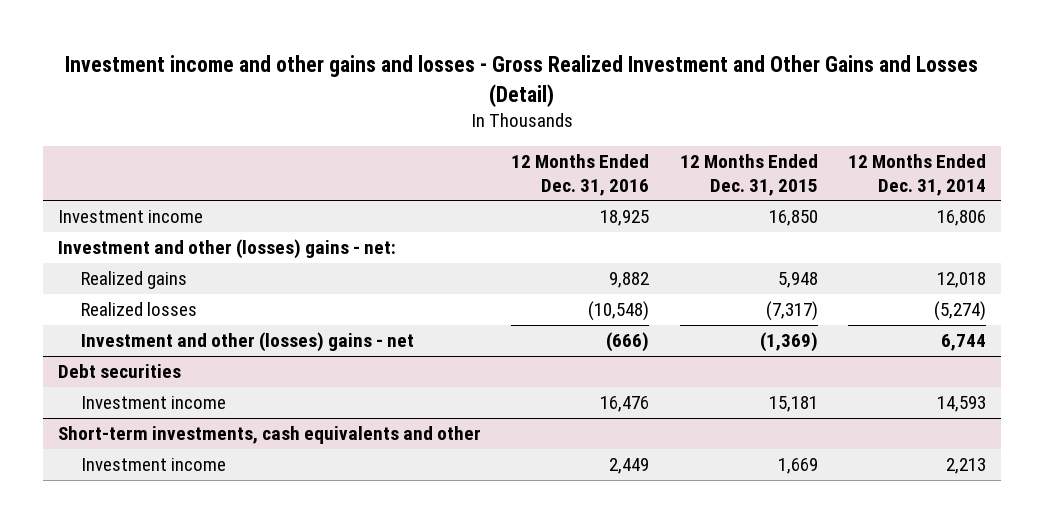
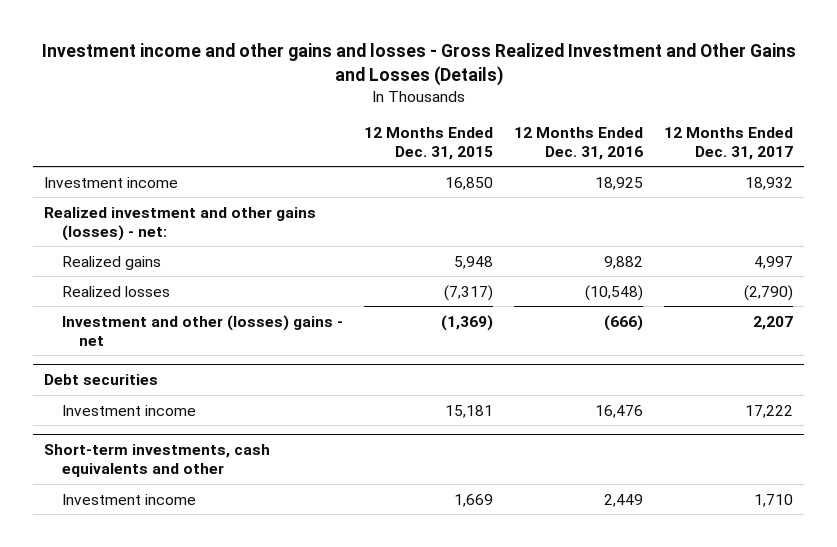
- Investment income and other gains and losses - Gross Realized Investment and Other Gains and Losses (Detail)
+ Investment income and other gains and losses - Gross Realized Investment and Other Gains and Losses (Details)
- | 12 Months Ended Dec. 31, 2016 | 12 Months Ended Dec. 31, 2015 | 12 Months Ended Dec. 31, 2014
+ | 12 Months Ended Dec. 31, 2015 | 12 Months Ended Dec. 31, 2016 | 12 Months Ended Dec. 31, 2017
- Investment and other (losses) gains - net:
+ Realized investment and other gains (losses) - net:

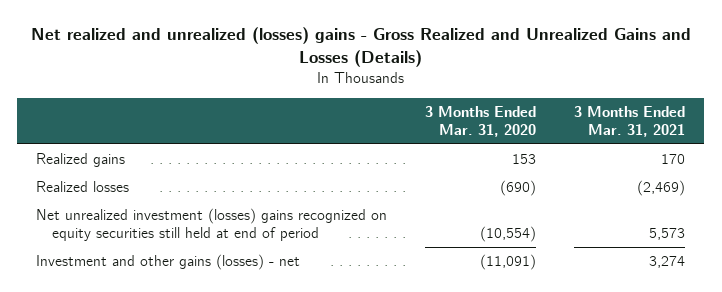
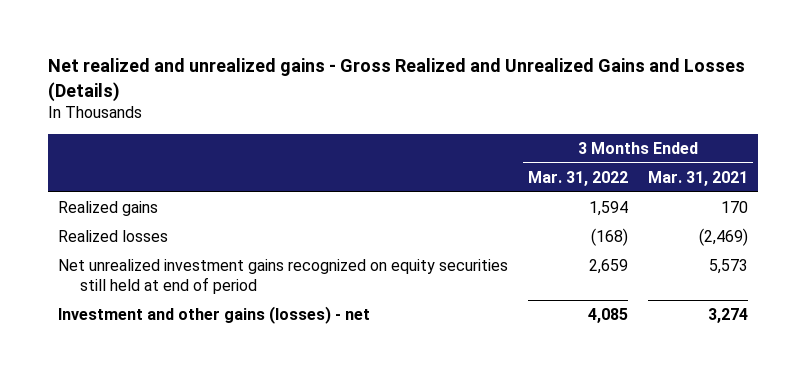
- Net realized and unrealized (losses) gains - Gross Realized and Unrealized Gains and Losses (Details)
+ Net realized and unrealized gains - Gross Realized and Unrealized Gains and Losses (Details)
- | 3 Months Ended Mar. 31, 2020 | 3 Months Ended Mar. 31, 2021
+ | 3 Months Ended Mar. 31, 2022 | 3 Months Ended Mar. 31, 2021
- Net unrealized investment (losses) gains recognized on equity securities still held at end of period | (10,554) | 5,573
+ Net unrealized investment gains recognized on equity securities still held at end of period | 2,659 | 5,573

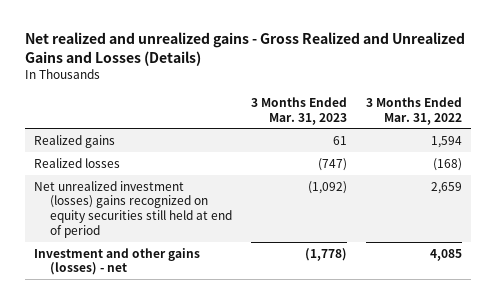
- | 3 Months Ended Mar. 31, 2022 | 3 Months Ended Mar. 31, 2021
+ | 3 Months Ended Mar. 31, 2023 | 3 Months Ended Mar. 31, 2022
- Net unrealized investment gains recognized on equity securities still held at end of period | 2,659 | 5,573
+ Net unrealized investment (losses) gains recognized on equity securities still held at end of period | (1,092) | 2,659

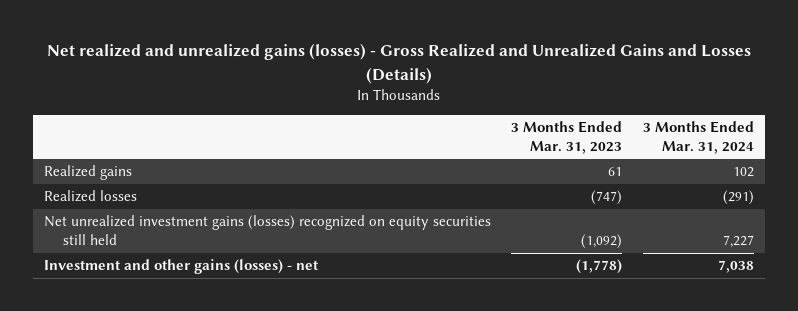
- Net realized and unrealized gains - Gross Realized and Unrealized Gains and Losses (Details)
+ Net realized and unrealized gains (losses) - Gross Realized and Unrealized Gains and Losses (Details)
- | 3 Months Ended Mar. 31, 2023 | 3 Months Ended Mar. 31, 2022
+ | 3 Months Ended Mar. 31, 2023 | 3 Months Ended Mar. 31, 2024
- Net unrealized investment (losses) gains recognized on equity securities still held at end of period | (1,092) | 2,659
+ Net unrealized investment gains (losses) recognized on equity securities still held | (1,092) | 7,227

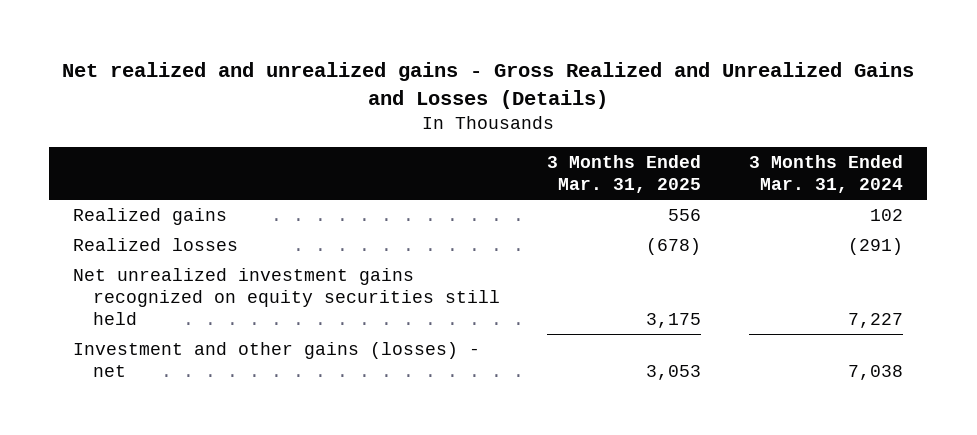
- Net realized and unrealized gains (losses) - Gross Realized and Unrealized Gains and Losses (Details)
+ Net realized and unrealized gains - Gross Realized and Unrealized Gains and Losses (Details)
- | 3 Months Ended Mar. 31, 2023 | 3 Months Ended Mar. 31, 2024
+ | 3 Months Ended Mar. 31, 2025 | 3 Months Ended Mar. 31, 2024
- Net unrealized investment gains (losses) recognized on equity securities still held | (1,092) | 7,227
+ Net unrealized investment gains recognized on equity securities still held | 3,175 | 7,227

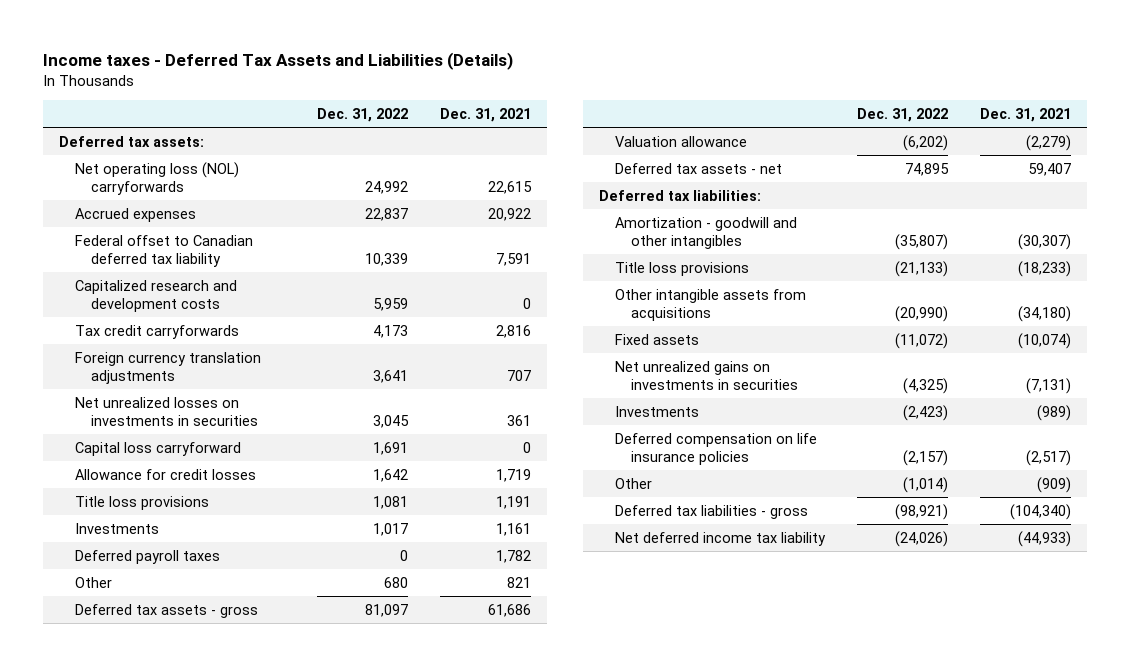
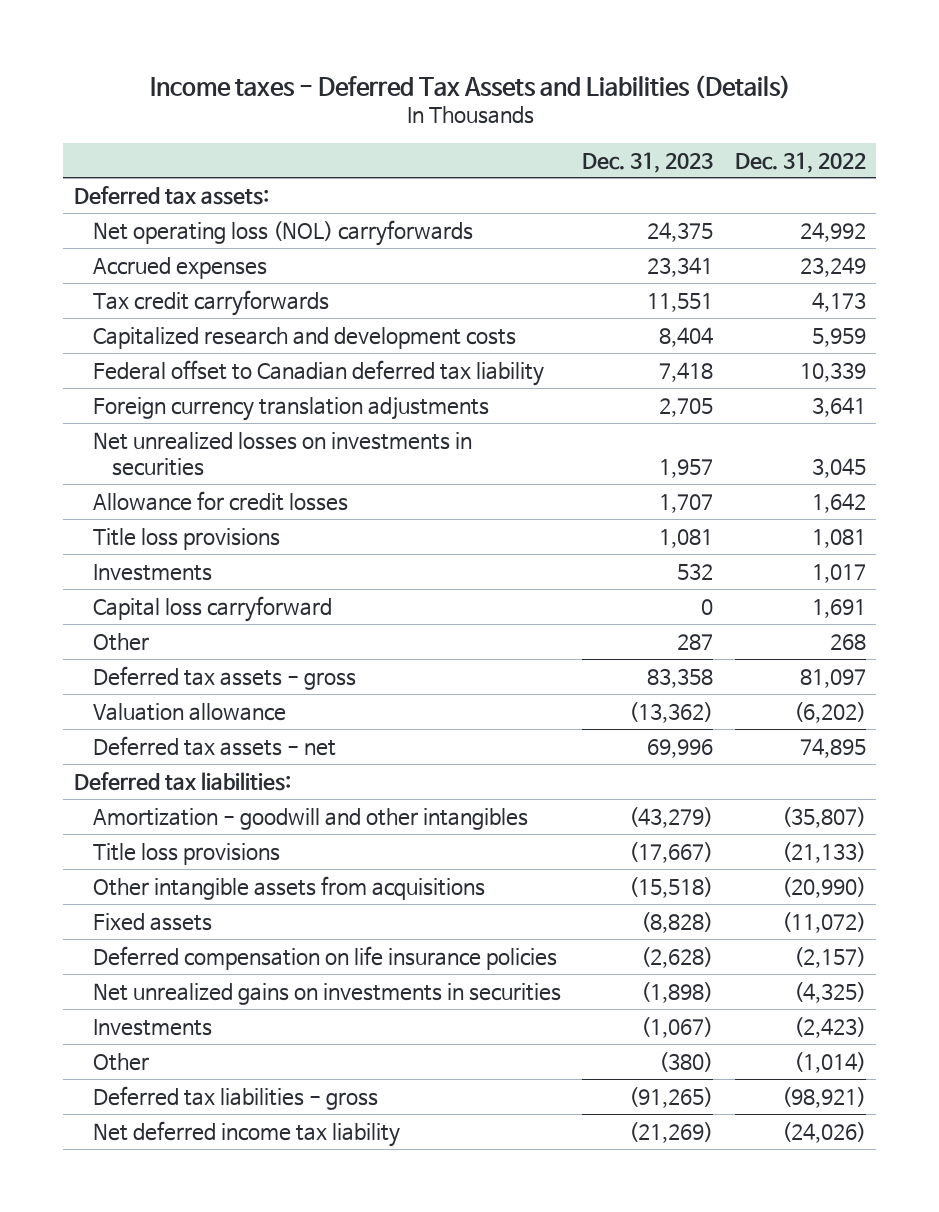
- | Dec. 31, 2022 | Dec. 31, 2021
+ | Dec. 31, 2023 | Dec. 31, 2022
- Accrued expenses | 22,837 | 20,922
+ Accrued expenses | 23,341 | 23,249
moved down: Capitalized research and development costs | 8,404 | 5,959
moved down: Federal offset to Canadian deferred tax liability | 7,418 | 10,339
- Deferred payroll taxes | 0 | 1,782
- Other | 680 | 821
moved down: Capital loss carryforward | 0 | 1,691
+ Other | 287 | 268
moved up: Deferred compensation on life insurance policies | (2,628) | (2,157)

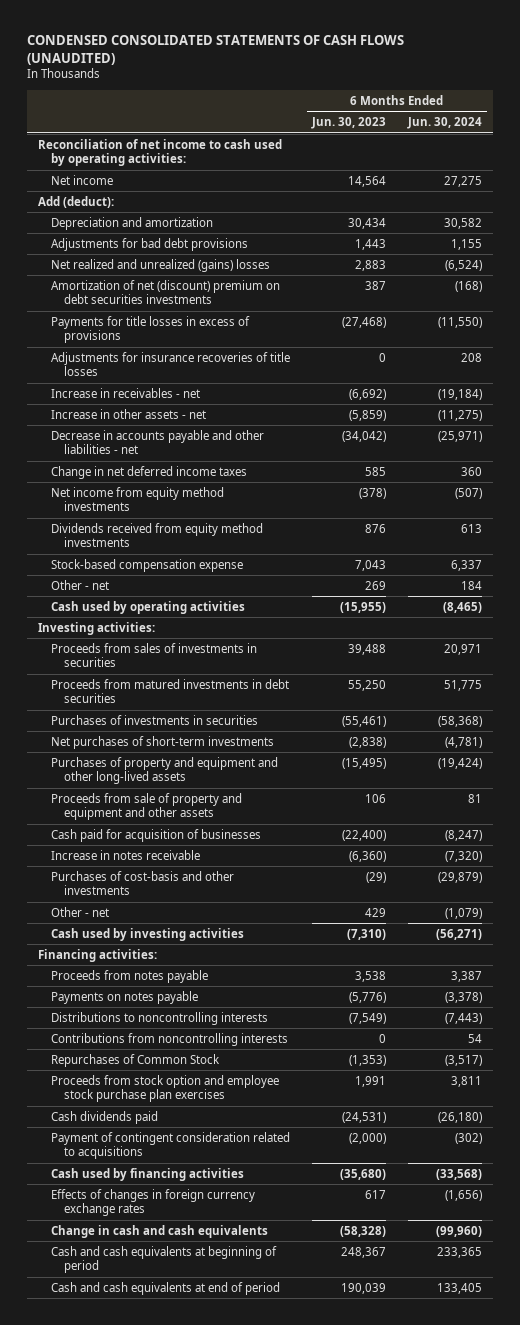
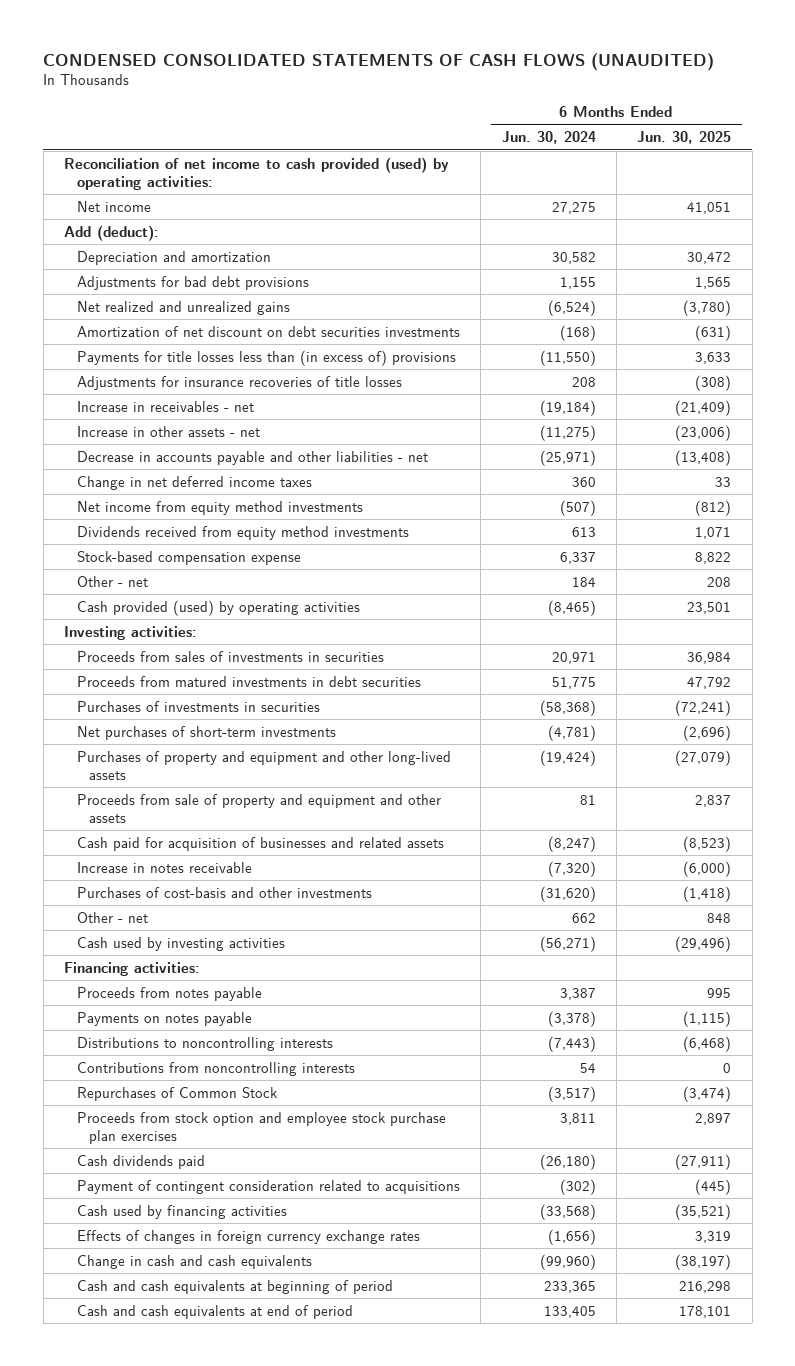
- | 6 Months Ended Jun. 30, 2023 | 6 Months Ended Jun. 30, 2024
+ | 6 Months Ended Jun. 30, 2024 | 6 Months Ended Jun. 30, 2025
- Reconciliation of net income to cash used by operating activities:
+ Reconciliation of net income to cash provided (used) by operating activities:
- Net realized and unrealized (gains) losses | 2,883 | (6,524)
- Amortization of net (discount) premium on debt securities investments | 387 | (168)
- Payments for title losses in excess of provisions | (27,468) | (11,550)
+ Net realized and unrealized gains | (6,524) | (3,780)
+ Amortization of net discount on debt securities investments | (168) | (631)
+ Payments for title losses less than (in excess of) provisions | (11,550) | 3,633
- Cash used by operating activities | (15,955) | (8,465)
+ Cash provided (used) by operating activities | (8,465) | 23,501
- Cash paid for acquisition of businesses | (22,400) | (8,247)
+ Cash paid for acquisition of businesses and related assets | (8,247) | (8,523)
- Purchases of cost-basis and other investments | (29) | (29,879)
- Other - net | 429 | (1,079)
+ Purchases of cost-basis and other investments | (31,620) | (1,418)
+ Other - net | 662 | 848

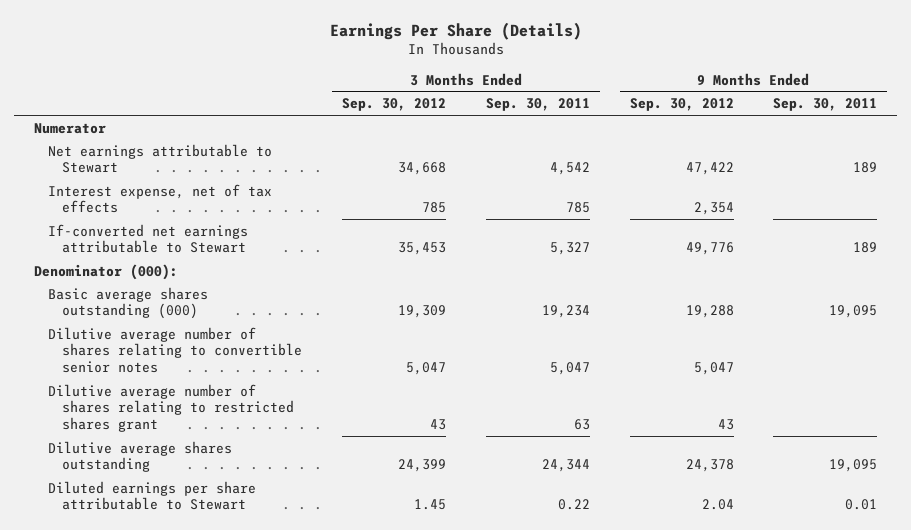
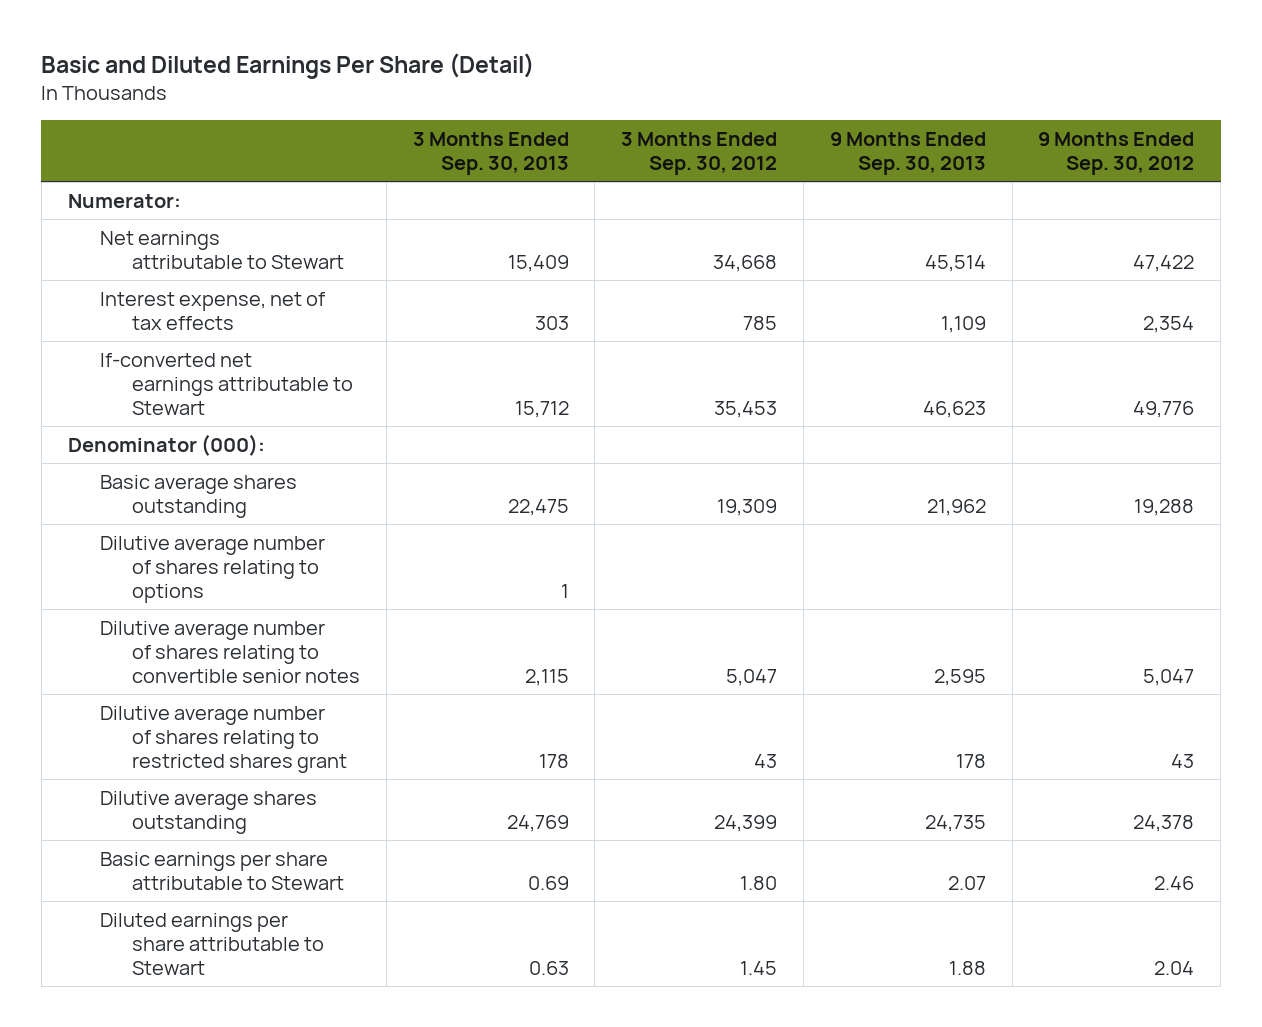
- Earnings Per Share (Details)
+ Basic and Diluted Earnings Per Share (Detail)
- | 3 Months Ended Sep. 30, 2012 | 3 Months Ended Sep. 30, 2011 | 9 Months Ended Sep. 30, 2012 | 9 Months Ended Sep. 30, 2011
+ | 3 Months Ended Sep. 30, 2013 | 3 Months Ended Sep. 30, 2012 | 9 Months Ended Sep. 30, 2013 | 9 Months Ended Sep. 30, 2012
- Numerator
+ Numerator:
- Basic average shares outstanding (000) | 19,309 | 19,234 | 19,288 | 19,095
+ Basic average shares outstanding | 22,475 | 19,309 | 21,962 | 19,288
+ Dilutive average number of shares relating to options | 1 | | |
+ Basic earnings per share attributable to Stewart | 0.69 | 1.80 | 2.07 | 2.46

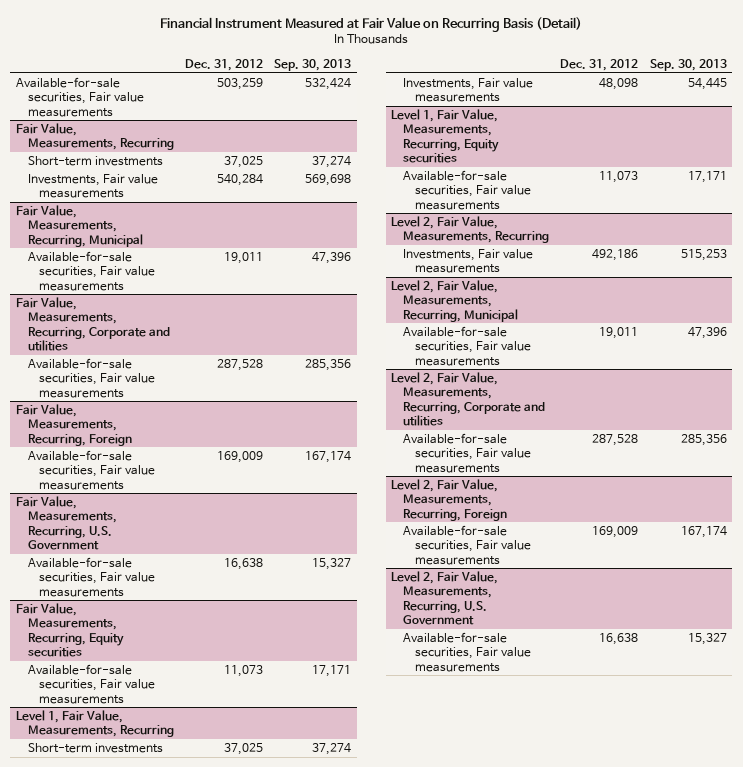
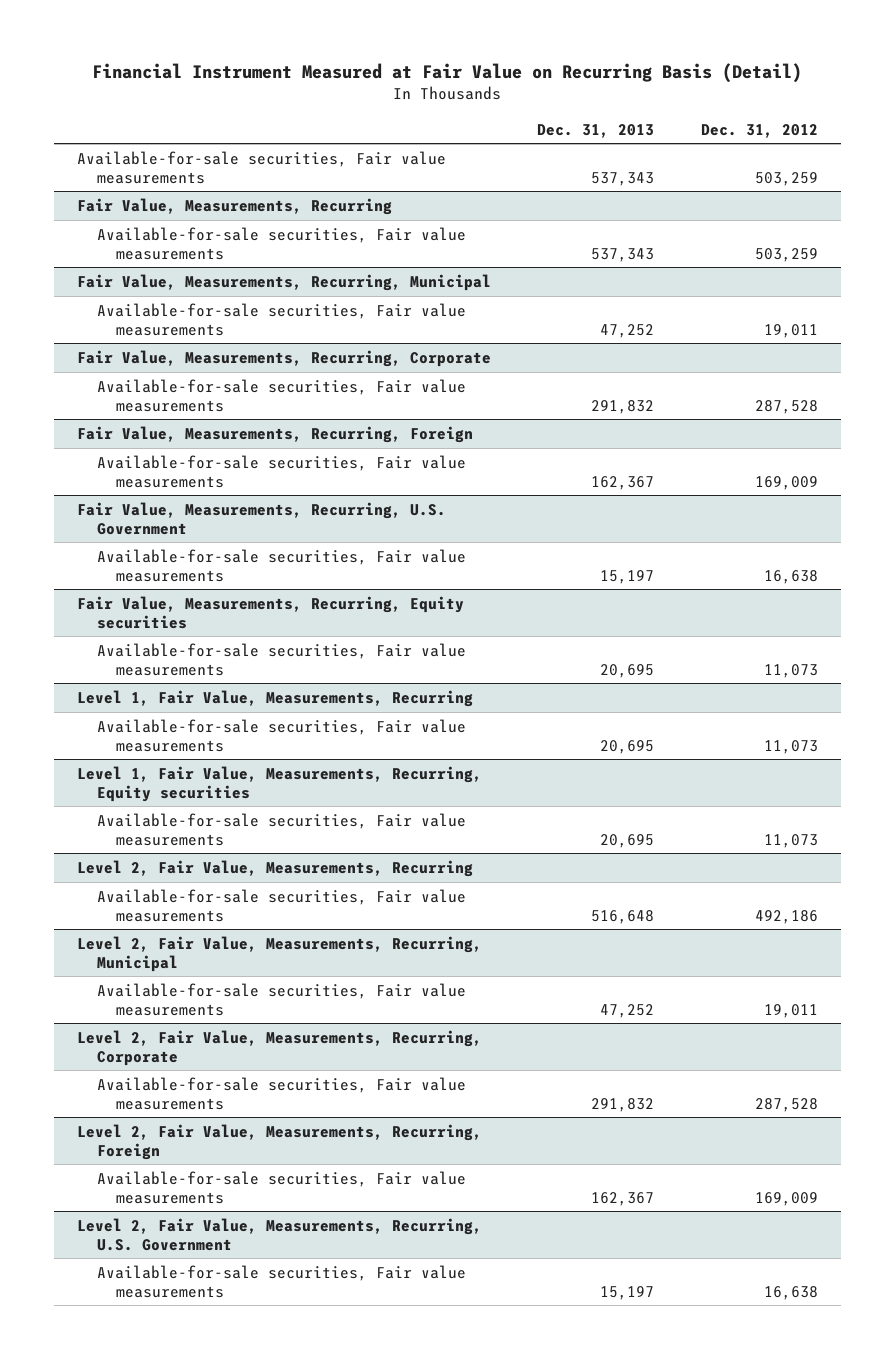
- | Dec. 31, 2012 | Sep. 30, 2013
+ | Dec. 31, 2013 | Dec. 31, 2012
@ Fair Value, Measurements, Recurring
- Short-term investments | 37,025 | 37,274
- Investments, Fair value measurements | 540,284 | 569,698
+ Available-for-sale securities, Fair value measurements | 537,343 | 503,259
- Fair Value, Measurements, Recurring, Corporate and utilities
+ Fair Value, Measurements, Recurring, Corporate
@ Level 1, Fair Value, Measurements, Recurring
- Short-term investments | 37,025 | 37,274
- Investments, Fair value measurements | 48,098 | 54,445
+ Available-for-sale securities, Fair value measurements | 20,695 | 11,073
@ Level 2, Fair Value, Measurements, Recurring
- Investments, Fair value measurements | 492,186 | 515,253
+ Available-for-sale securities, Fair value measurements | 516,648 | 492,186
- Level 2, Fair Value, Measurements, Recurring, Corporate and utilities
+ Level 2, Fair Value, Measurements, Recurring, Corporate

